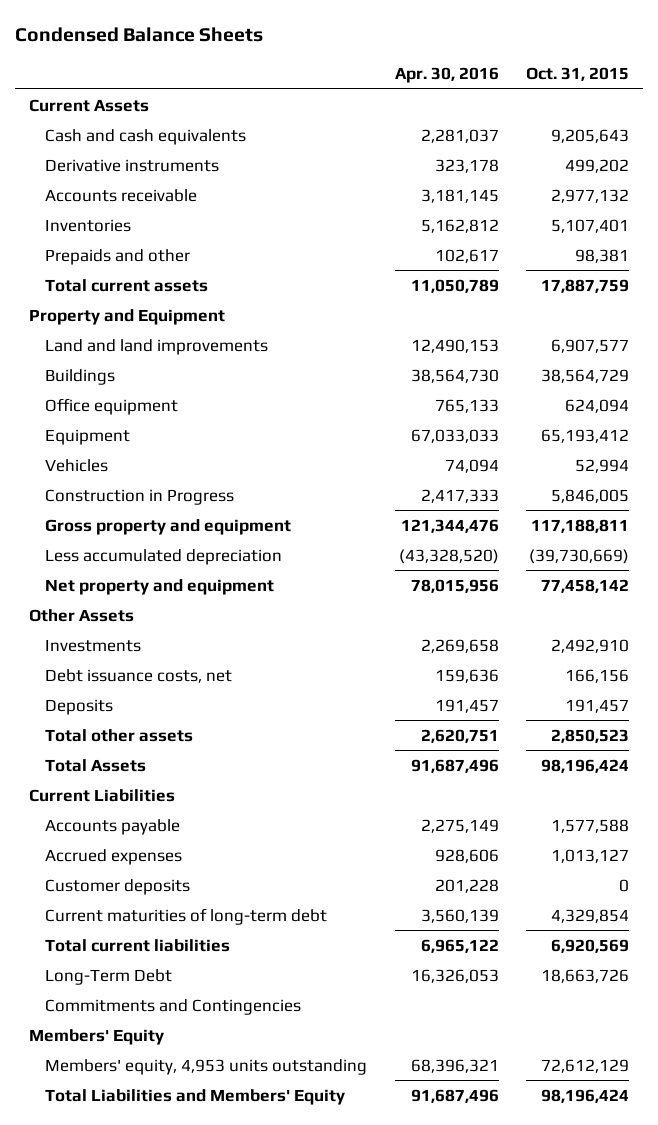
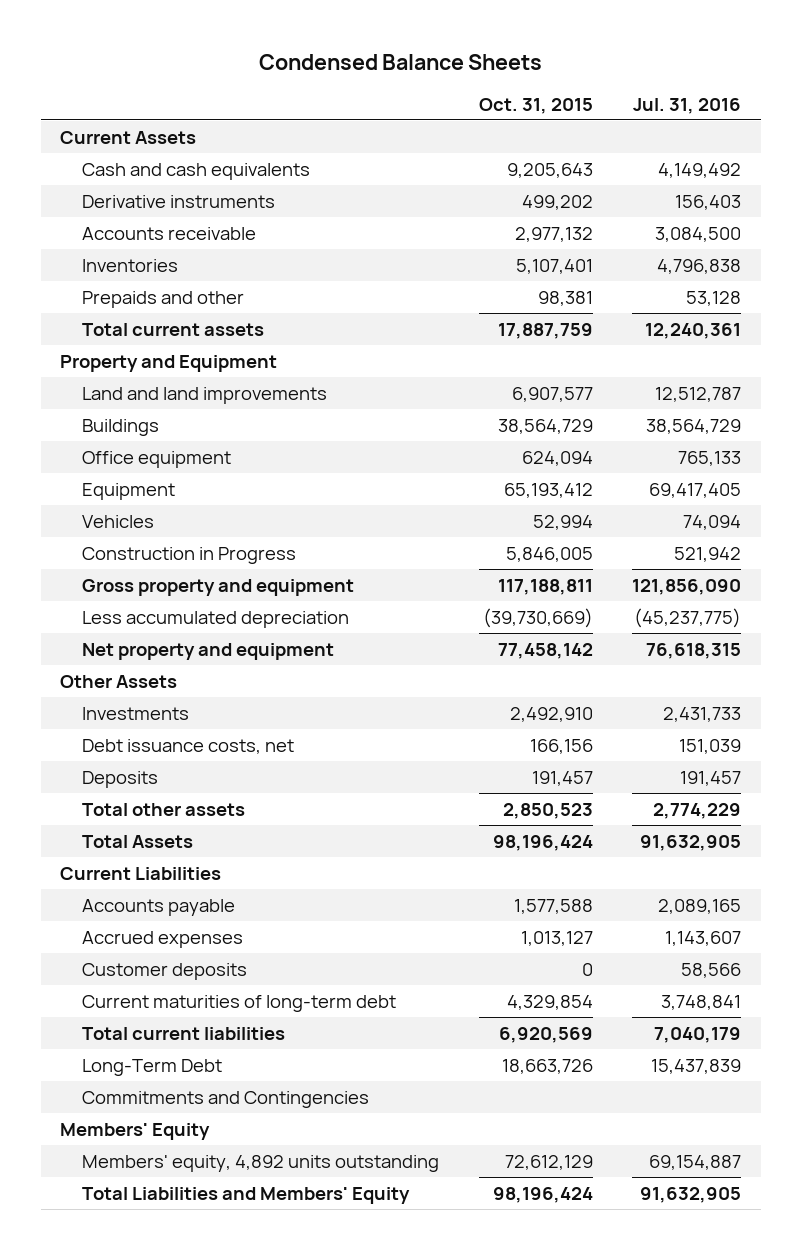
- | Apr. 30, 2016 | Oct. 31, 2015
+ | Oct. 31, 2015 | Jul. 31, 2016
- Members' equity, 4,953 units outstanding | 68,396,321 | 72,612,129
+ Members' equity, 4,892 units outstanding | 72,612,129 | 69,154,887

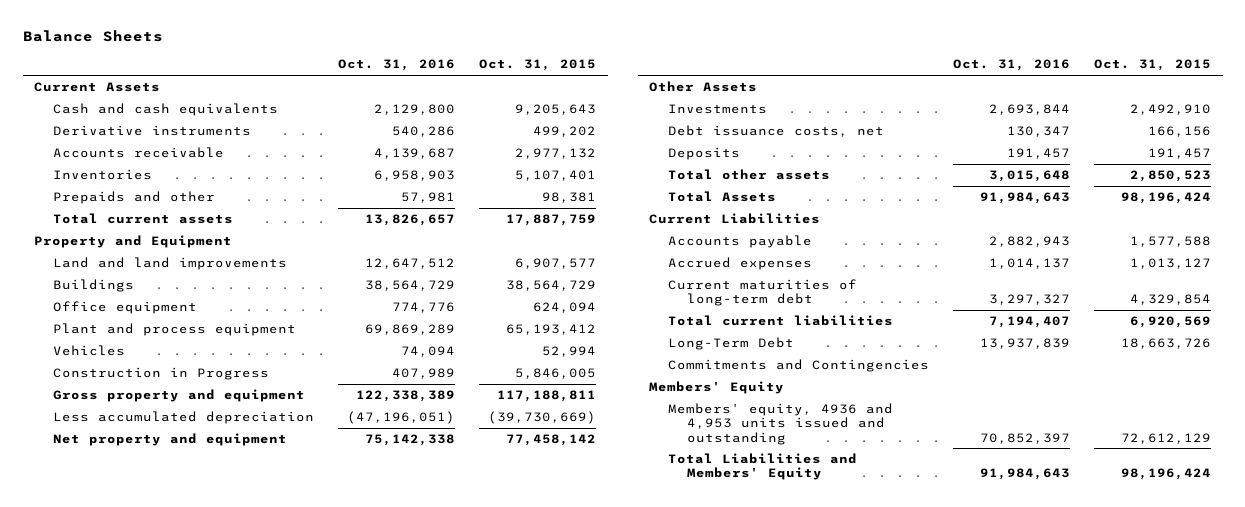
- Condensed Balance Sheets
+ Balance Sheets
- | Oct. 31, 2015 | Jul. 31, 2016
+ | Oct. 31, 2016 | Oct. 31, 2015
- Equipment | 65,193,412 | 69,417,405
+ Plant and process equipment | 69,869,289 | 65,193,412
- Customer deposits | 0 | 58,566
- Members' equity, 4,892 units outstanding | 72,612,129 | 69,154,887
+ Members' equity, 4936 and 4,953 units issued and outstanding | 70,852,397 | 72,612,129

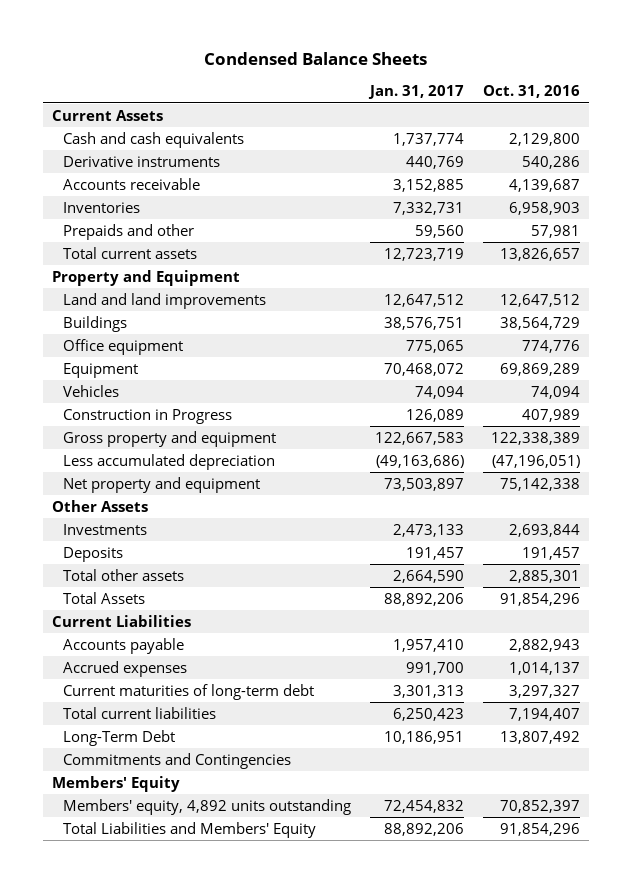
- Balance Sheets
+ Condensed Balance Sheets
- | Oct. 31, 2016 | Oct. 31, 2015
+ | Jan. 31, 2017 | Oct. 31, 2016
- Plant and process equipment | 69,869,289 | 65,193,412
+ Equipment | 70,468,072 | 69,869,289
- Debt issuance costs, net | 130,347 | 166,156
- Total other assets | 3,015,648 | 2,850,523
- Total Assets | 91,984,643 | 98,196,424
+ Total other assets | 2,664,590 | 2,885,301
+ Total Assets | 88,892,206 | 91,854,296
- Long-Term Debt | 13,937,839 | 18,663,726
+ Long-Term Debt | 10,186,951 | 13,807,492
- Members' equity, 4936 and 4,953 units issued and outstanding | 70,852,397 | 72,612,129
- Total Liabilities and Members' Equity | 91,984,643 | 98,196,424
+ Members' equity, 4,892 units outstanding | 72,454,832 | 70,852,397
+ Total Liabilities and Members' Equity | 88,892,206 | 91,854,296

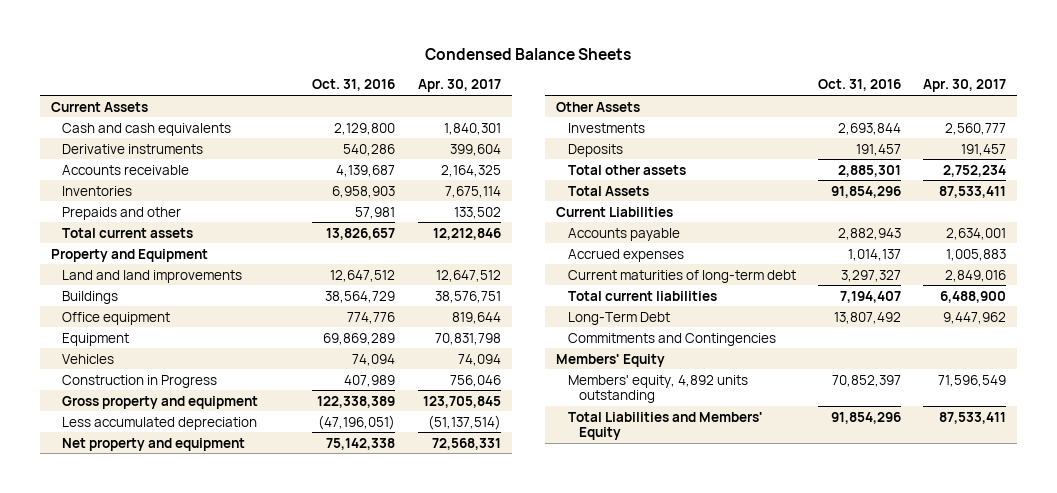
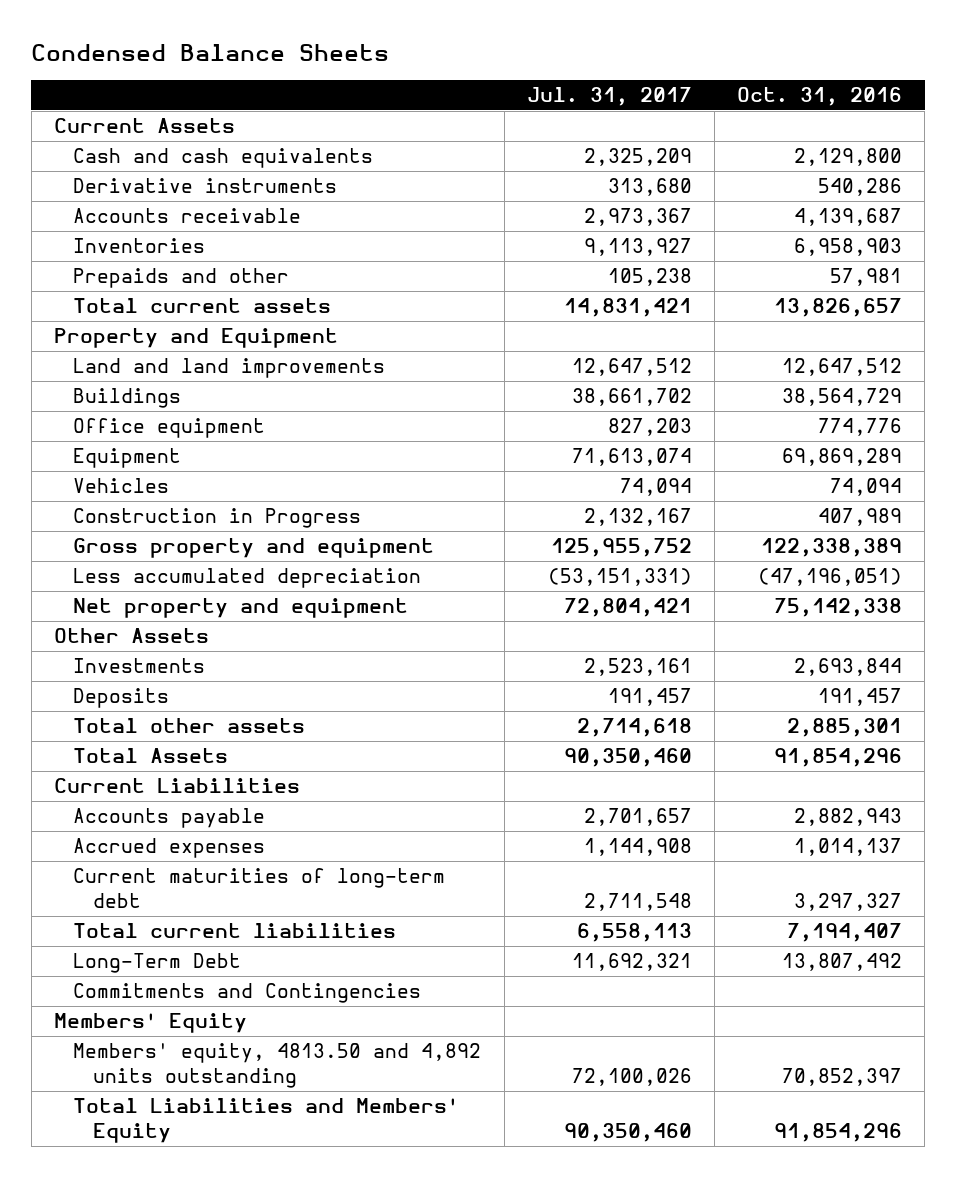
- | Oct. 31, 2016 | Apr. 30, 2017
+ | Jul. 31, 2017 | Oct. 31, 2016
- Members' equity, 4,892 units outstanding | 70,852,397 | 71,596,549
+ Members' equity, 4813.50 and 4,892 units outstanding | 72,100,026 | 70,852,397

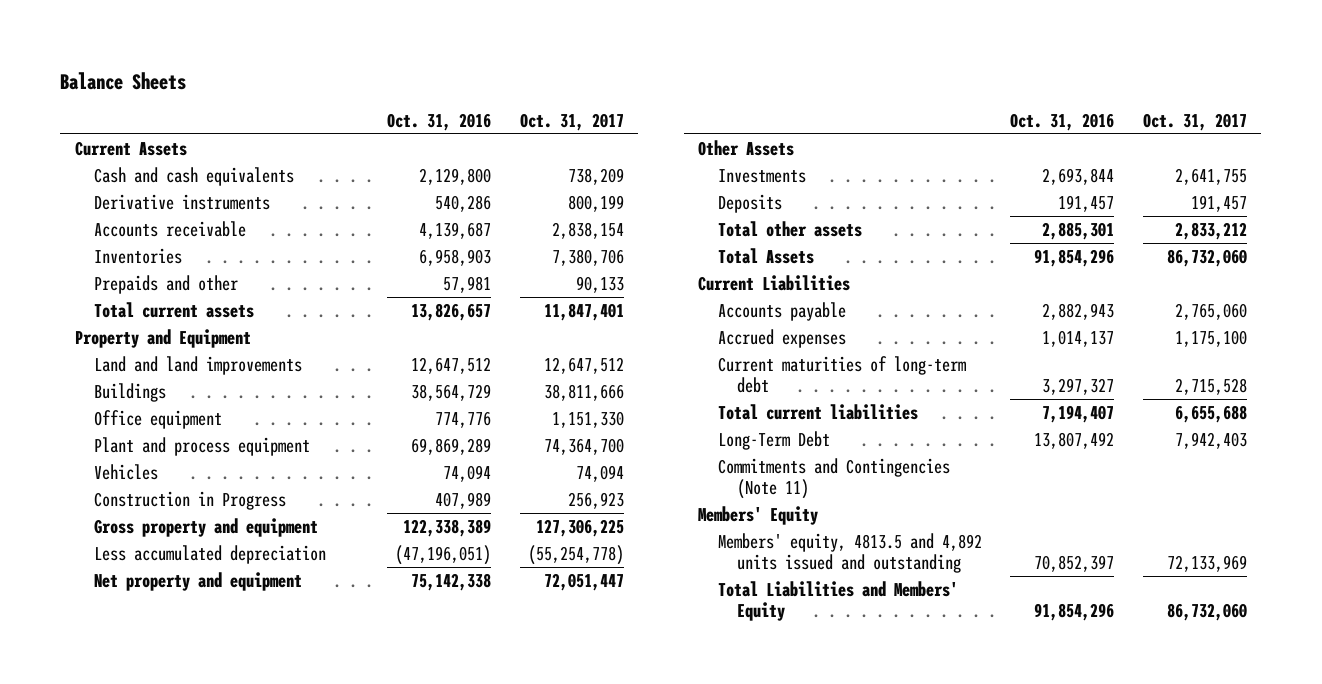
- Condensed Balance Sheets
+ Balance Sheets
- | Jul. 31, 2017 | Oct. 31, 2016
+ | Oct. 31, 2016 | Oct. 31, 2017
- Equipment | 71,613,074 | 69,869,289
+ Plant and process equipment | 69,869,289 | 74,364,700
- Commitments and Contingencies
+ Commitments and Contingencies (Note 11)
- Members' equity, 4813.50 and 4,892 units outstanding | 72,100,026 | 70,852,397
+ Members' equity, 4813.5 and 4,892 units issued and outstanding | 70,852,397 | 72,133,969

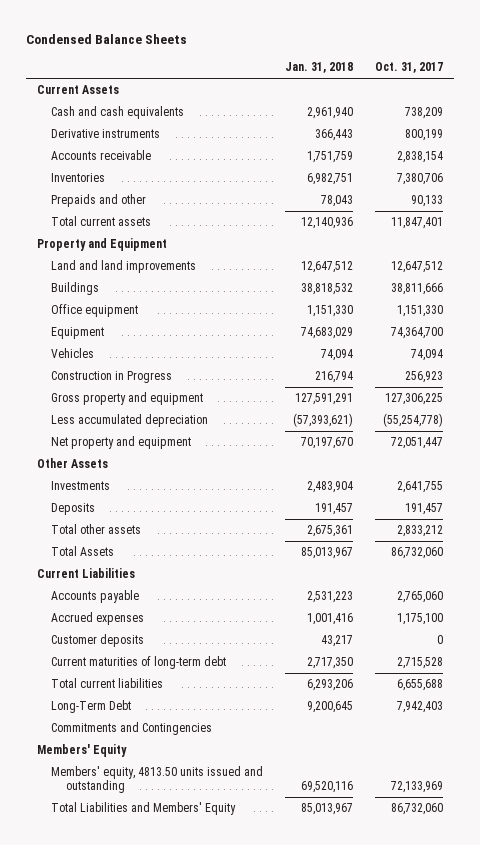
- Balance Sheets
+ Condensed Balance Sheets
- | Oct. 31, 2016 | Oct. 31, 2017
+ | Jan. 31, 2018 | Oct. 31, 2017
- Plant and process equipment | 69,869,289 | 74,364,700
+ Equipment | 74,683,029 | 74,364,700
+ Customer deposits | 43,217 | 0
- Commitments and Contingencies (Note 11)
+ Commitments and Contingencies
- Members' equity, 4813.5 and 4,892 units issued and outstanding | 70,852,397 | 72,133,969
+ Members' equity, 4813.50 units issued and outstanding | 69,520,116 | 72,133,969

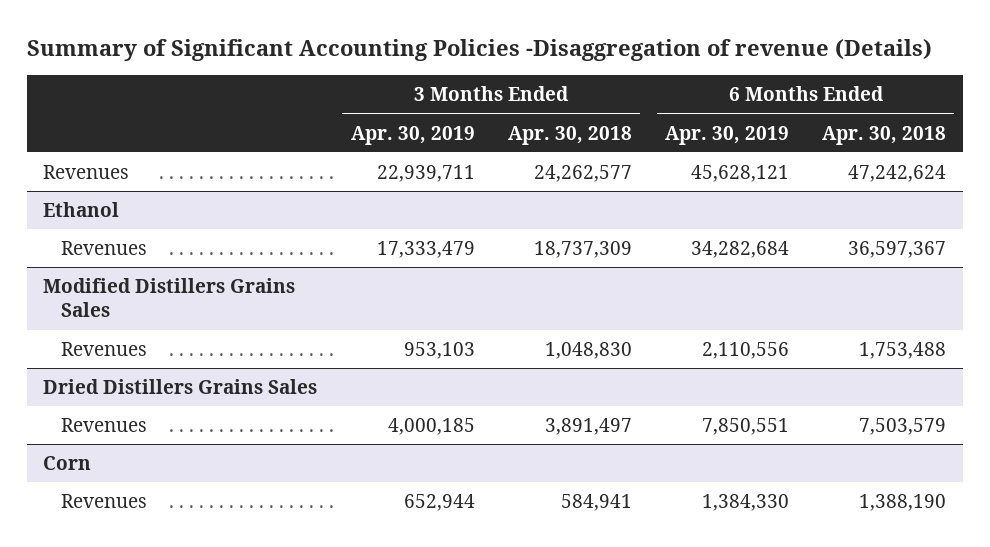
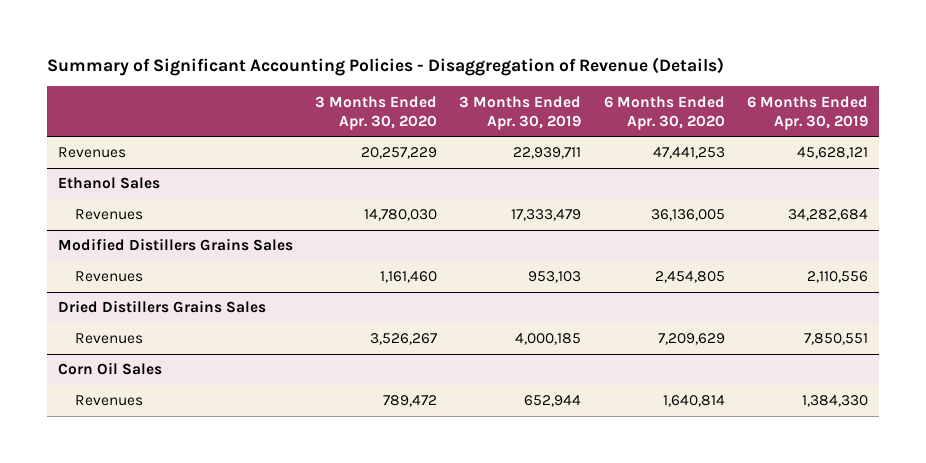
- Summary of Significant Accounting Policies -Disaggregation of revenue (Details)
+ Summary of Significant Accounting Policies - Disaggregation of Revenue (Details)
- | 3 Months Ended Apr. 30, 2019 | 3 Months Ended Apr. 30, 2018 | 6 Months Ended Apr. 30, 2019 | 6 Months Ended Apr. 30, 2018
+ | 3 Months Ended Apr. 30, 2020 | 3 Months Ended Apr. 30, 2019 | 6 Months Ended Apr. 30, 2020 | 6 Months Ended Apr. 30, 2019
- Ethanol
+ Ethanol Sales
- Corn
+ Corn Oil Sales

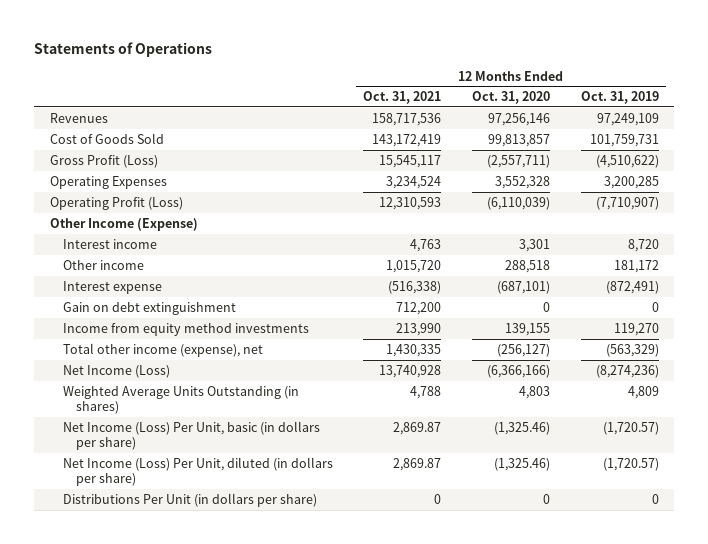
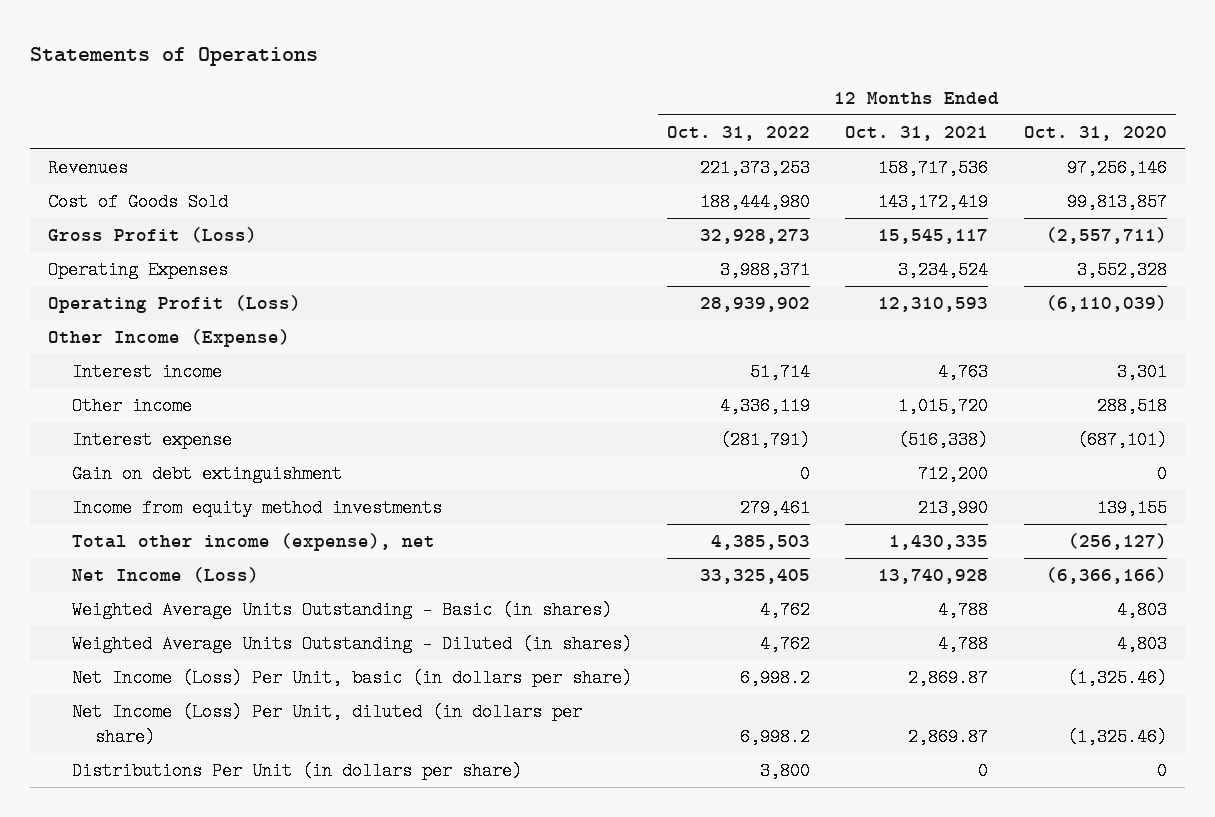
- | 12 Months Ended Oct. 31, 2021 | 12 Months Ended Oct. 31, 2020 | 12 Months Ended Oct. 31, 2019
+ | 12 Months Ended Oct. 31, 2022 | 12 Months Ended Oct. 31, 2021 | 12 Months Ended Oct. 31, 2020
- Weighted Average Units Outstanding (in shares) | 4,788 | 4,803 | 4,809
+ Weighted Average Units Outstanding - Basic (in shares) | 4,762 | 4,788 | 4,803
+ Weighted Average Units Outstanding - Diluted (in shares) | 4,762 | 4,788 | 4,803

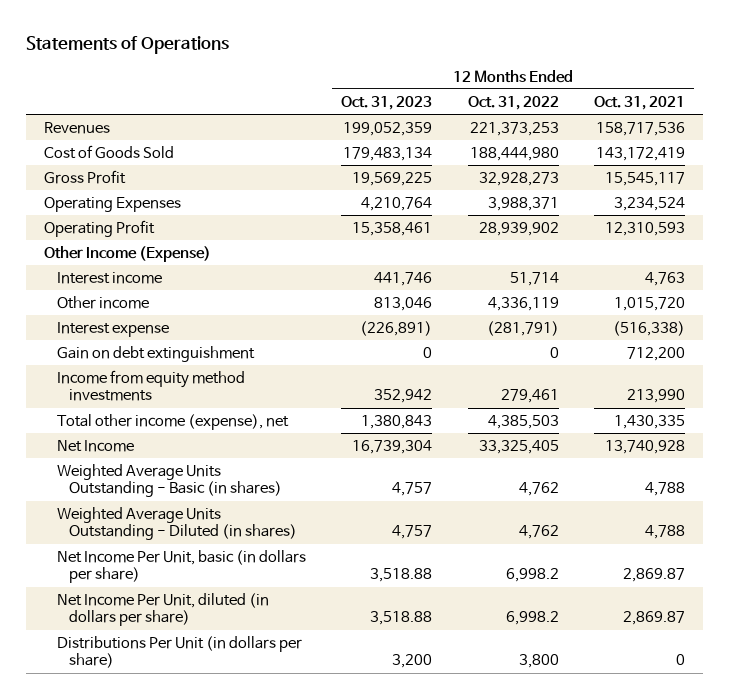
- | 12 Months Ended Oct. 31, 2022 | 12 Months Ended Oct. 31, 2021 | 12 Months Ended Oct. 31, 2020
+ | 12 Months Ended Oct. 31, 2023 | 12 Months Ended Oct. 31, 2022 | 12 Months Ended Oct. 31, 2021
- Gross Profit (Loss) | 32,928,273 | 15,545,117 | (2,557,711)
+ Gross Profit | 19,569,225 | 32,928,273 | 15,545,117
- Operating Profit (Loss) | 28,939,902 | 12,310,593 | (6,110,039)
+ Operating Profit | 15,358,461 | 28,939,902 | 12,310,593
- Net Income (Loss) | 33,325,405 | 13,740,928 | (6,366,166)
+ Net Income | 16,739,304 | 33,325,405 | 13,740,928
- Net Income (Loss) Per Unit, basic (in dollars per share) | 6,998.2 | 2,869.87 | (1,325.46)
- Net Income (Loss) Per Unit, diluted (in dollars per share) | 6,998.2 | 2,869.87 | (1,325.46)
+ Net Income Per Unit, basic (in dollars per share) | 3,518.88 | 6,998.2 | 2,869.87
+ Net Income Per Unit, diluted (in dollars per share) | 3,518.88 | 6,998.2 | 2,869.87

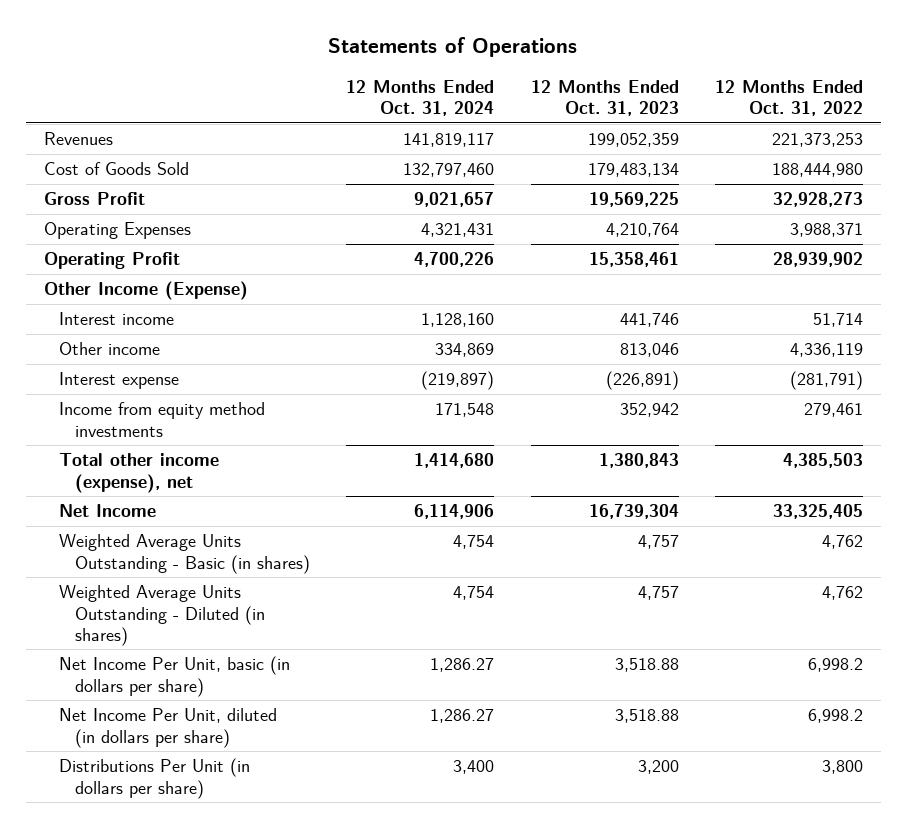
- | 12 Months Ended Oct. 31, 2023 | 12 Months Ended Oct. 31, 2022 | 12 Months Ended Oct. 31, 2021
+ | 12 Months Ended Oct. 31, 2024 | 12 Months Ended Oct. 31, 2023 | 12 Months Ended Oct. 31, 2022
- Gain on debt extinguishment | 0 | 0 | 712,200

